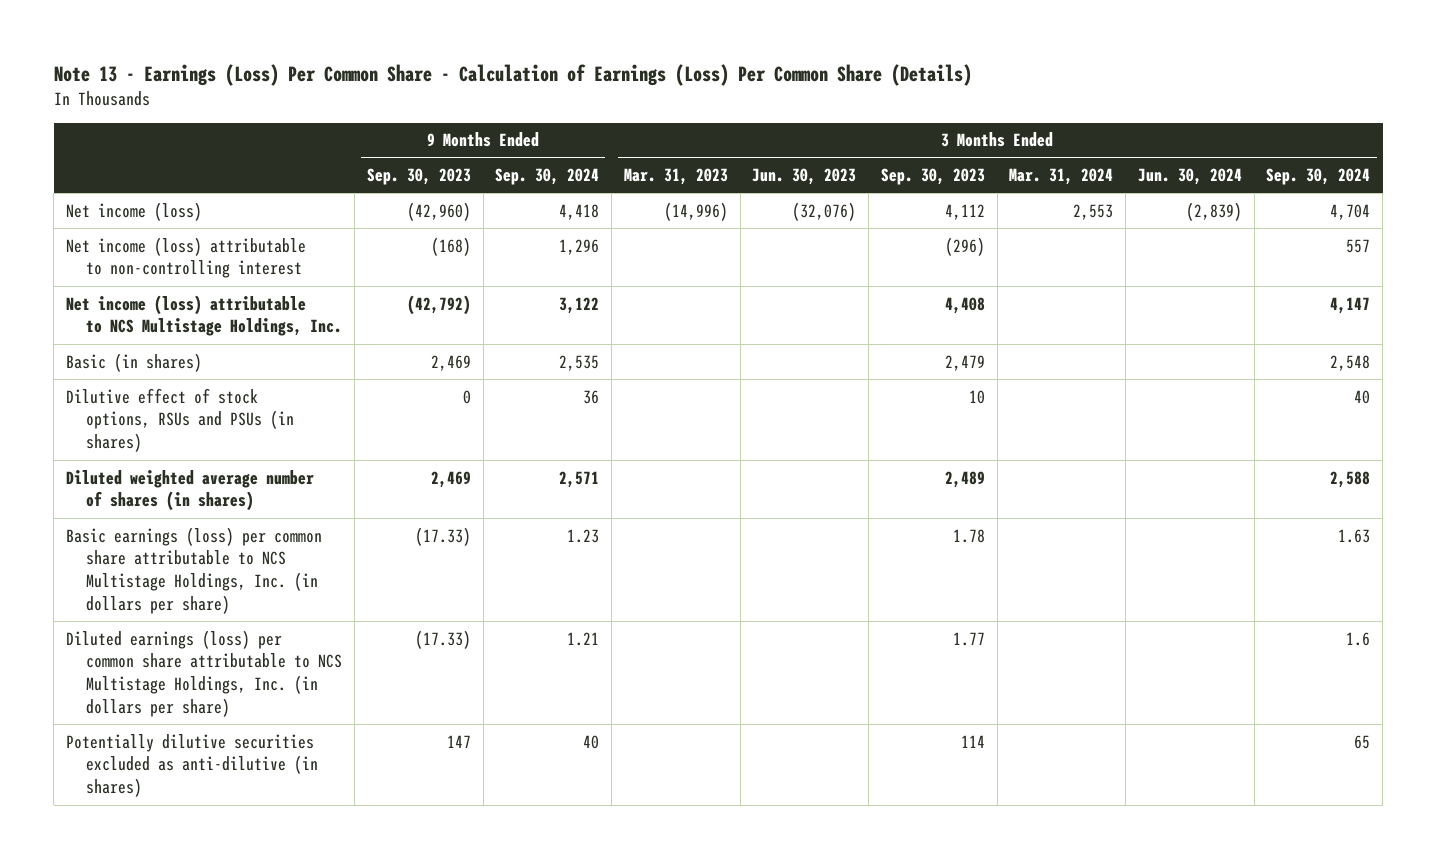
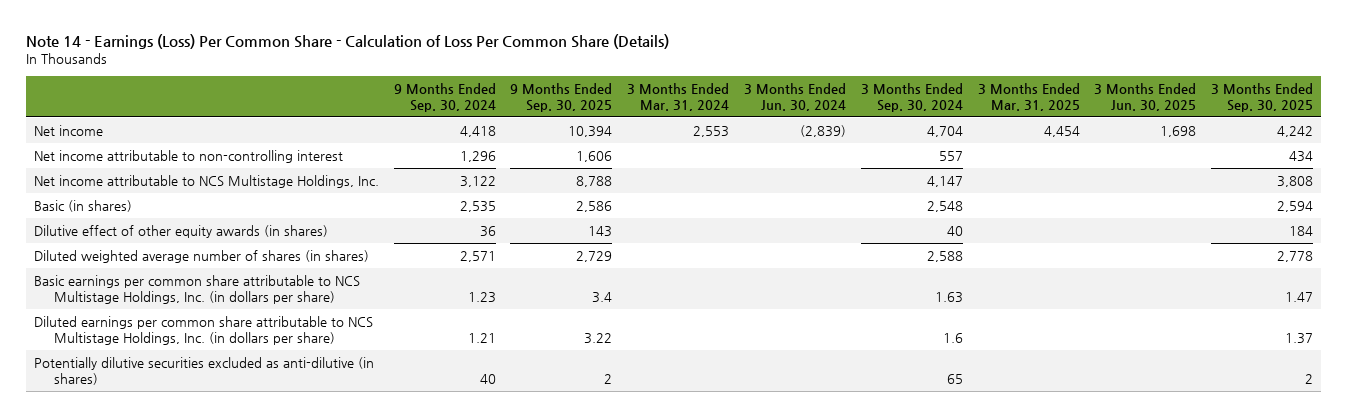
- Note 13 - Earnings (Loss) Per Common Share - Calculation of Earnings (Loss) Per Common Share (Details)
+ Note 14 - Earnings (Loss) Per Common Share - Calculation of Loss Per Common Share (Details)
- | 9 Months Ended Sep. 30, 2023 | 9 Months Ended Sep. 30, 2024 | 3 Months Ended Mar. 31, 2023 | 3 Months Ended Jun. 30, 2023 | 3 Months Ended Sep. 30, 2023 | 3 Months Ended Mar. 31, 2024 | 3 Months Ended Jun. 30, 2024 | 3 Months Ended Sep. 30, 2024
+ | 9 Months Ended Sep. 30, 2024 | 9 Months Ended Sep. 30, 2025 | 3 Months Ended Mar. 31, 2024 | 3 Months Ended Jun. 30, 2024 | 3 Months Ended Sep. 30, 2024 | 3 Months Ended Mar. 31, 2025 | 3 Months Ended Jun. 30, 2025 | 3 Months Ended Sep. 30, 2025
- Net income (loss) | (42,960) | 4,418 | (14,996) | (32,076) | 4,112 | 2,553 | (2,839) | 4,704
- Net income (loss) attributable to non-controlling interest | (168) | 1,296 | | | (296) | | | 557
- Net income (loss) attributable to NCS Multistage Holdings, Inc. | (42,792) | 3,122 | | | 4,408 | | | 4,147
+ Net income | 4,418 | 10,394 | 2,553 | (2,839) | 4,704 | 4,454 | 1,698 | 4,242
+ Net income attributable to non-controlling interest | 1,296 | 1,606 | | | 557 | | | 434
+ Net income attributable to NCS Multistage Holdings, Inc. | 3,122 | 8,788 | | | 4,147 | | | 3,808
- Dilutive effect of stock options, RSUs and PSUs (in shares) | 0 | 36 | | | 10 | | | 40
+ Dilutive effect of other equity awards (in shares) | 36 | 143 | | | 40 | | | 184
- Basic earnings (loss) per common share attributable to NCS Multistage Holdings, Inc. (in dollars per share) | (17.33) | 1.23 | | | 1.78 | | | 1.63
- Diluted earnings (loss) per common share attributable to NCS Multistage Holdings, Inc. (in dollars per share) | (17.33) | 1.21 | | | 1.77 | | | 1.6
+ Basic earnings per common share attributable to NCS Multistage Holdings, Inc. (in dollars per share) | 1.23 | 3.4 | | | 1.63 | | | 1.47
+ Diluted earnings per common share attributable to NCS Multistage Holdings, Inc. (in dollars per share) | 1.21 | 3.22 | | | 1.6 | | | 1.37

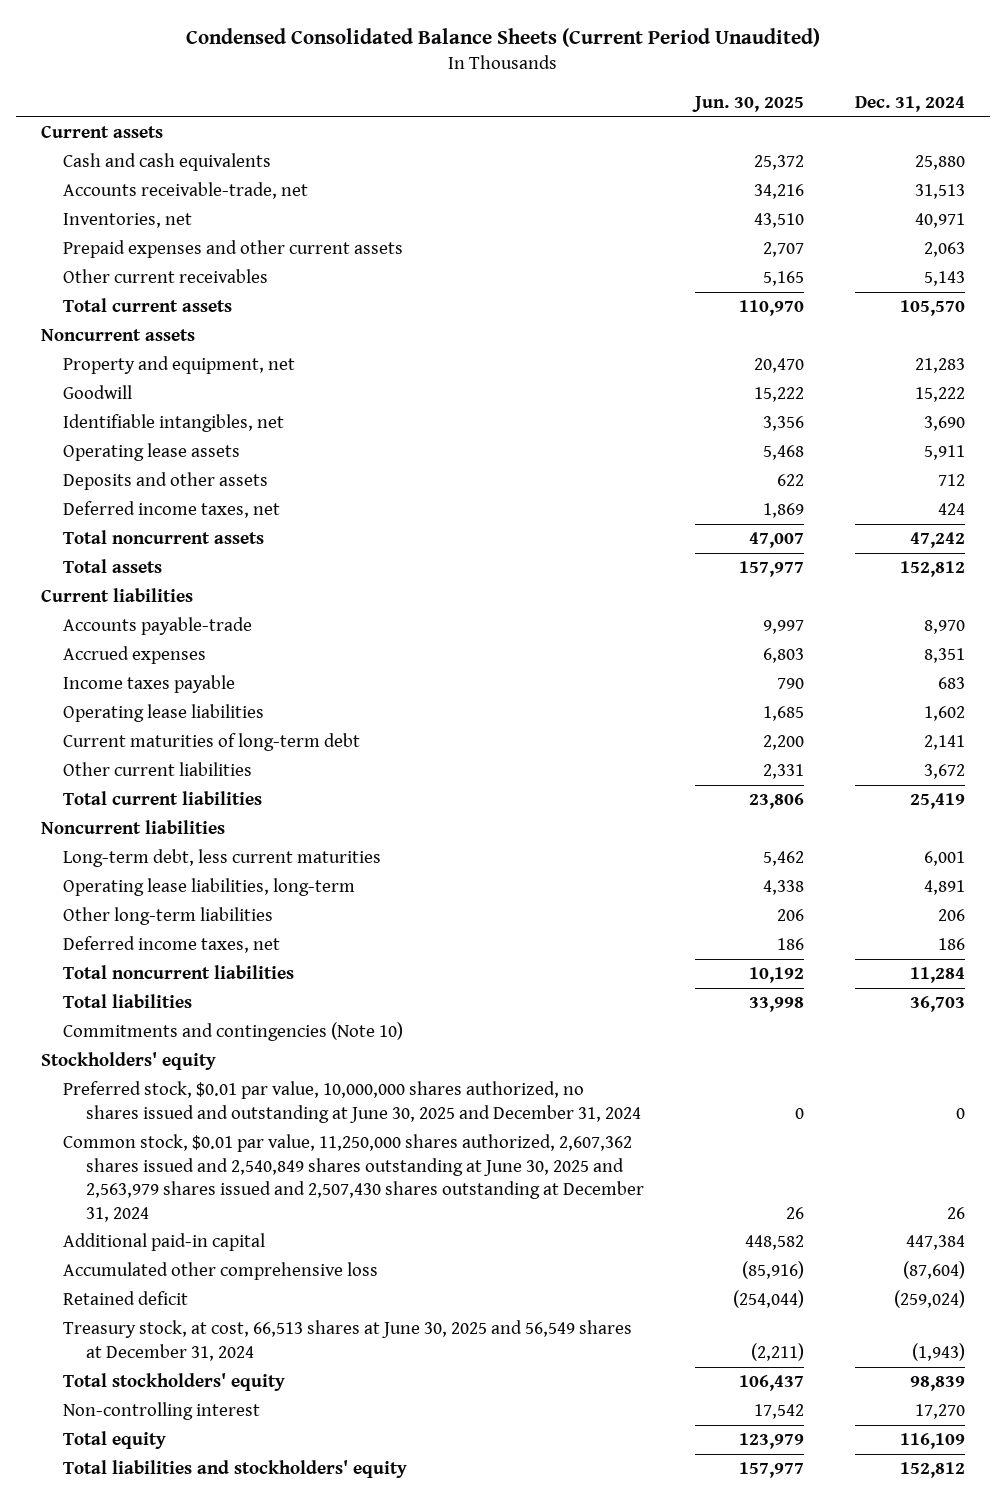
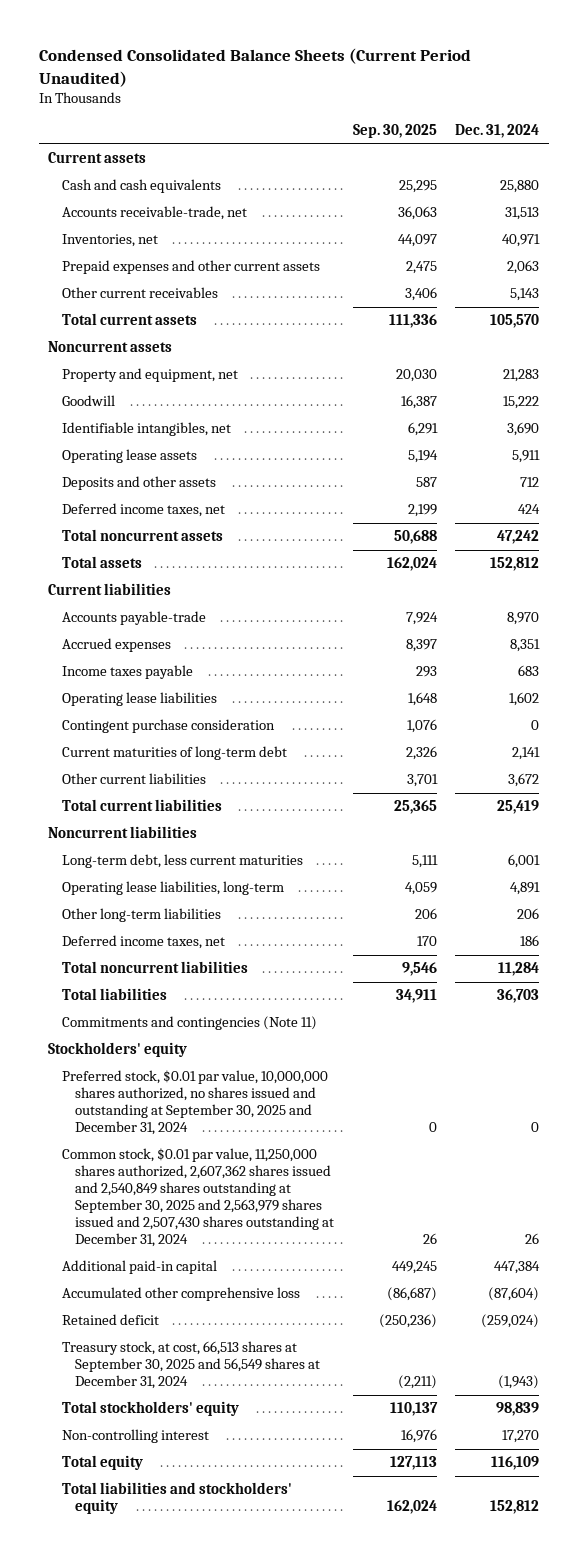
- | Jun. 30, 2025 | Dec. 31, 2024
+ | Sep. 30, 2025 | Dec. 31, 2024
+ Contingent purchase consideration | 1,076 | 0
- Commitments and contingencies (Note 10)
+ Commitments and contingencies (Note 11)
- Preferred stock, $0.01 par value, 10,000,000 shares authorized, no shares issued and outstanding at June 30, 2025 and December 31, 2024 | 0 | 0
- Common stock, $0.01 par value, 11,250,000 shares authorized, 2,607,362 shares issued and 2,540,849 shares outstanding at June 30, 2025 and 2,563,979 shares issued and 2,507,430 shares outstanding at December 31, 2024 | 26 | 26
+ Preferred stock, $0.01 par value, 10,000,000 shares authorized, no shares issued and outstanding at September 30, 2025 and December 31, 2024 | 0 | 0
+ Common stock, $0.01 par value, 11,250,000 shares authorized, 2,607,362 shares issued and 2,540,849 shares outstanding at September 30, 2025 and 2,563,979 shares issued and 2,507,430 shares outstanding at December 31, 2024 | 26 | 26
- Treasury stock, at cost, 66,513 shares at June 30, 2025 and 56,549 shares at December 31, 2024 | (2,211) | (1,943)
+ Treasury stock, at cost, 66,513 shares at September 30, 2025 and 56,549 shares at December 31, 2024 | (2,211) | (1,943)

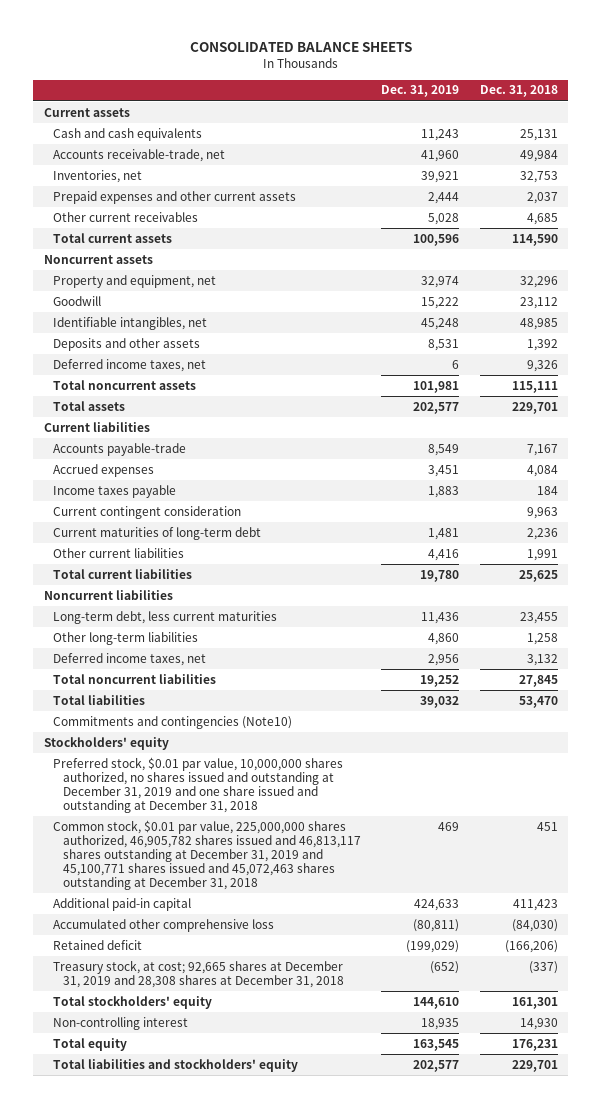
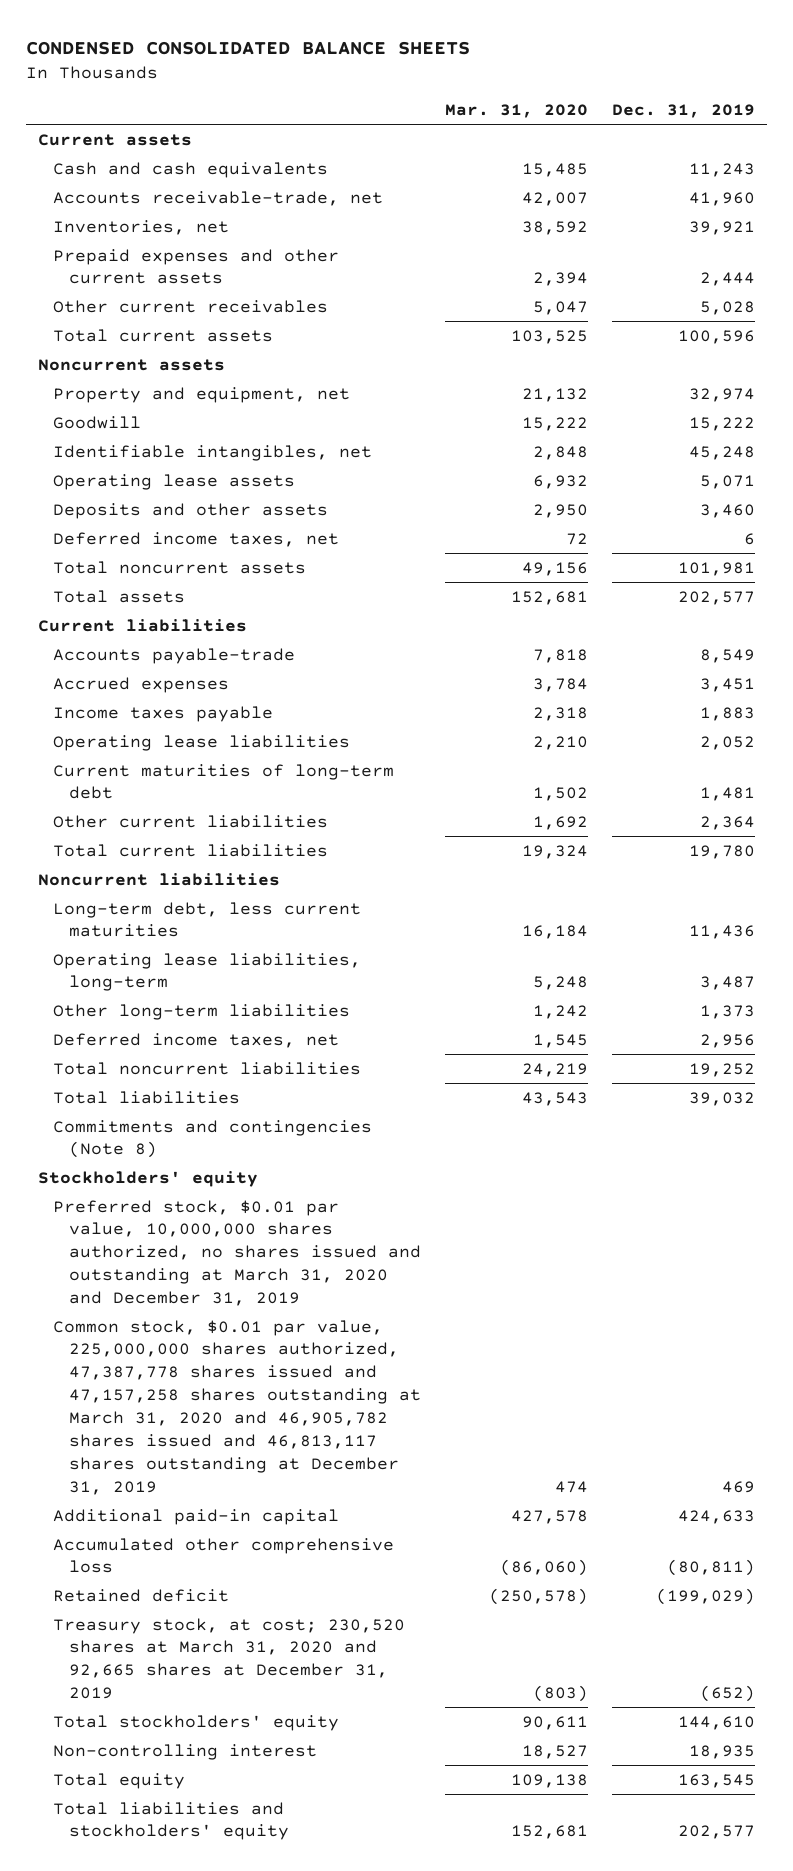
- CONSOLIDATED BALANCE SHEETS
+ CONDENSED CONSOLIDATED BALANCE SHEETS
- | Dec. 31, 2019 | Dec. 31, 2018
+ | Mar. 31, 2020 | Dec. 31, 2019
- Deposits and other assets | 8,531 | 1,392
+ Operating lease assets | 6,932 | 5,071
+ Deposits and other assets | 2,950 | 3,460
- Current contingent consideration | | 9,963
+ Operating lease liabilities | 2,210 | 2,052
- Other current liabilities | 4,416 | 1,991
+ Other current liabilities | 1,692 | 2,364
- Other long-term liabilities | 4,860 | 1,258
+ Operating lease liabilities, long-term | 5,248 | 3,487
+ Other long-term liabilities | 1,242 | 1,373
- Commitments and contingencies (Note10)
+ Commitments and contingencies (Note 8)
- Preferred stock, $0.01 par value, 10,000,000 shares authorized, no shares issued and outstanding at December 31, 2019 and one share issued and outstanding at December 31, 2018
- Common stock, $0.01 par value, 225,000,000 shares authorized, 46,905,782 shares issued and 46,813,117 shares outstanding at December 31, 2019 and 45,100,771 shares issued and 45,072,463 shares outstanding at December 31, 2018 | 469 | 451
+ Preferred stock, $0.01 par value, 10,000,000 shares authorized, no shares issued and outstanding at March 31, 2020 and December 31, 2019
+ Common stock, $0.01 par value, 225,000,000 shares authorized, 47,387,778 shares issued and 47,157,258 shares outstanding at March 31, 2020 and 46,905,782 shares issued and 46,813,117 shares outstanding at December 31, 2019 | 474 | 469
- Treasury stock, at cost; 92,665 shares at December 31, 2019 and 28,308 shares at December 31, 2018 | (652) | (337)
+ Treasury stock, at cost; 230,520 shares at March 31, 2020 and 92,665 shares at December 31, 2019 | (803) | (652)

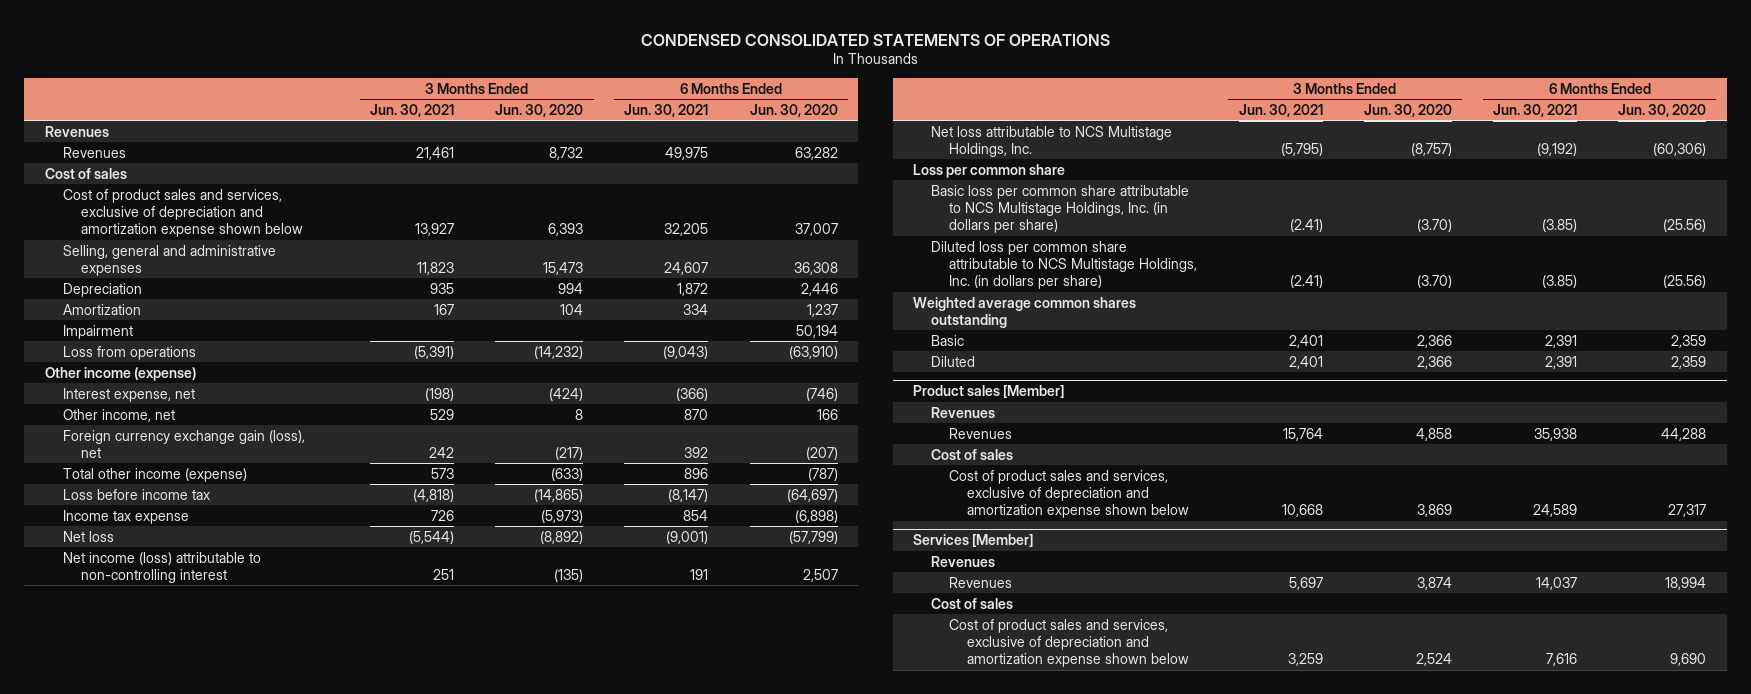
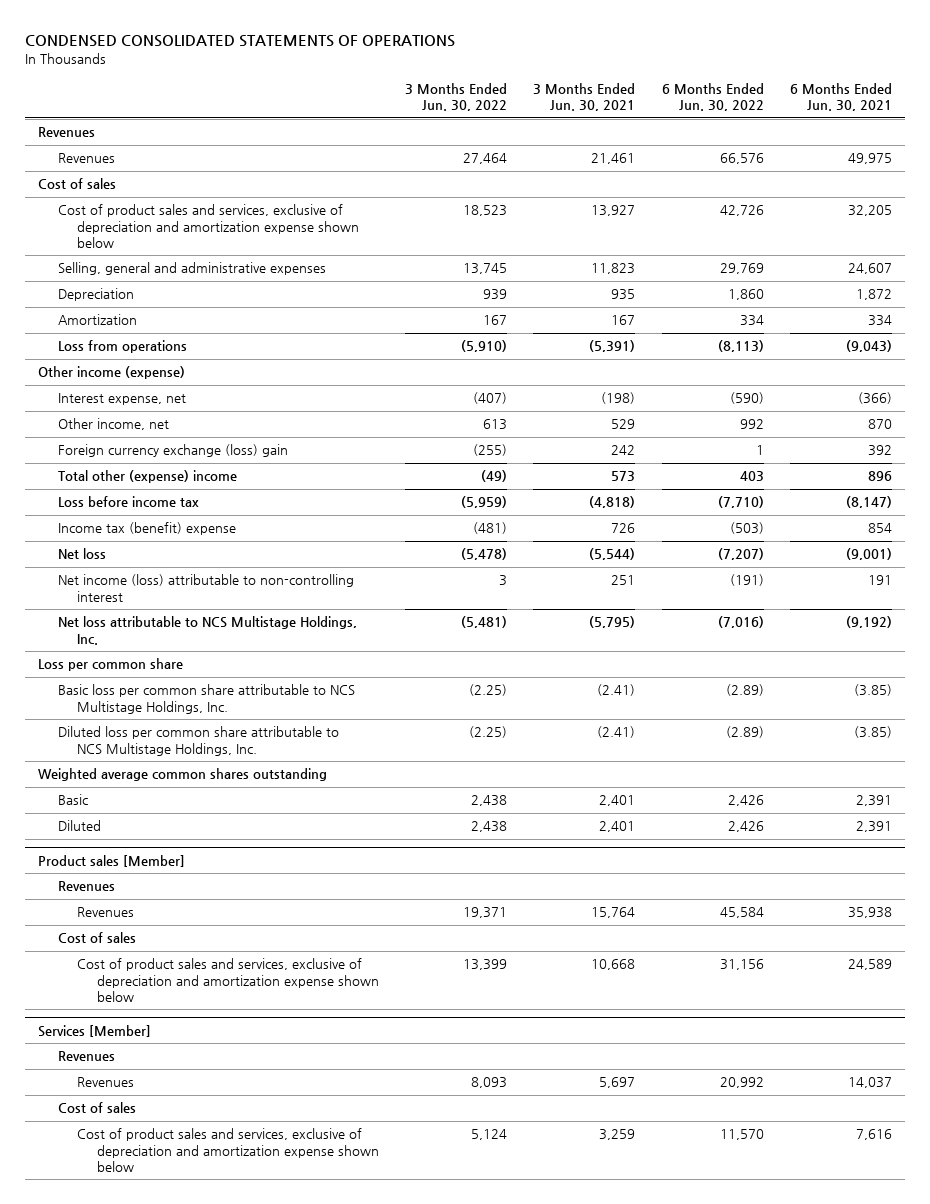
- | 3 Months Ended Jun. 30, 2021 | 3 Months Ended Jun. 30, 2020 | 6 Months Ended Jun. 30, 2021 | 6 Months Ended Jun. 30, 2020
+ | 3 Months Ended Jun. 30, 2022 | 3 Months Ended Jun. 30, 2021 | 6 Months Ended Jun. 30, 2022 | 6 Months Ended Jun. 30, 2021
- Impairment | | | | 50,194
- Foreign currency exchange gain (loss), net | 242 | (217) | 392 | (207)
- Total other income (expense) | 573 | (633) | 896 | (787)
+ Foreign currency exchange (loss) gain | (255) | 242 | 1 | 392
+ Total other (expense) income | (49) | 573 | 403 | 896
- Income tax expense | 726 | (5,973) | 854 | (6,898)
+ Income tax (benefit) expense | (481) | 726 | (503) | 854
- Basic loss per common share attributable to NCS Multistage Holdings, Inc. (in dollars per share) | (2.41) | (3.70) | (3.85) | (25.56)
- Diluted loss per common share attributable to NCS Multistage Holdings, Inc. (in dollars per share) | (2.41) | (3.70) | (3.85) | (25.56)
+ Basic loss per common share attributable to NCS Multistage Holdings, Inc. | (2.25) | (2.41) | (2.89) | (3.85)
+ Diluted loss per common share attributable to NCS Multistage Holdings, Inc. | (2.25) | (2.41) | (2.89) | (3.85)

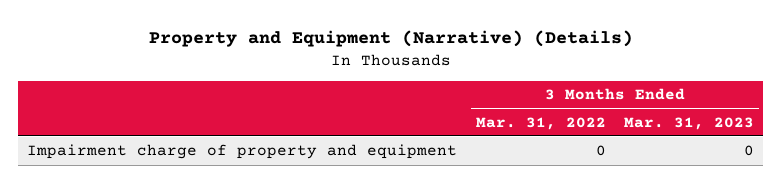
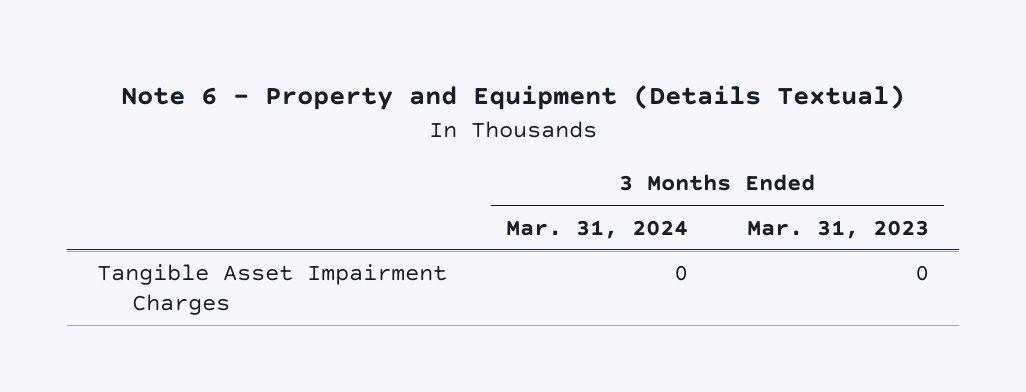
- Property and Equipment (Narrative) (Details)
+ Note 6 - Property and Equipment (Details Textual)
- | 3 Months Ended Mar. 31, 2022 | 3 Months Ended Mar. 31, 2023
+ | 3 Months Ended Mar. 31, 2024 | 3 Months Ended Mar. 31, 2023
- Impairment charge of property and equipment | 0 | 0
+ Tangible Asset Impairment Charges | 0 | 0

